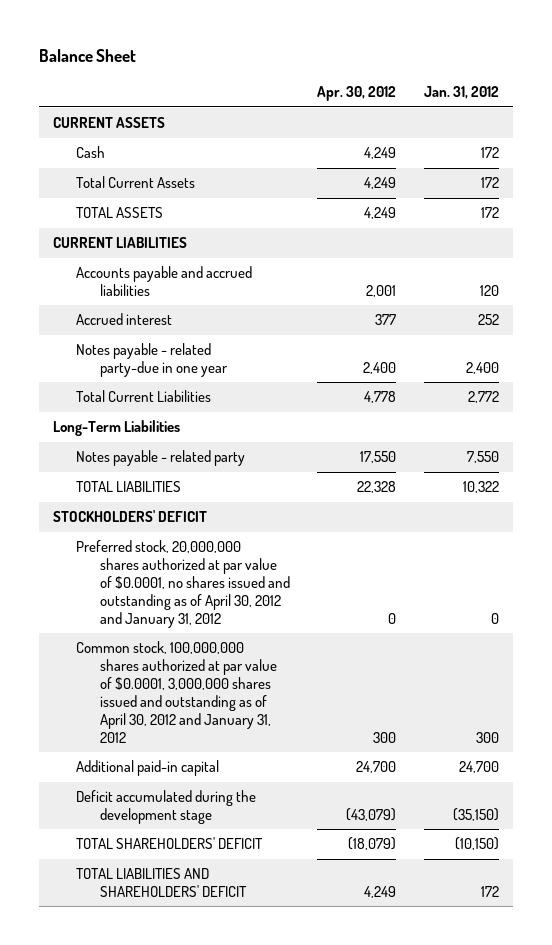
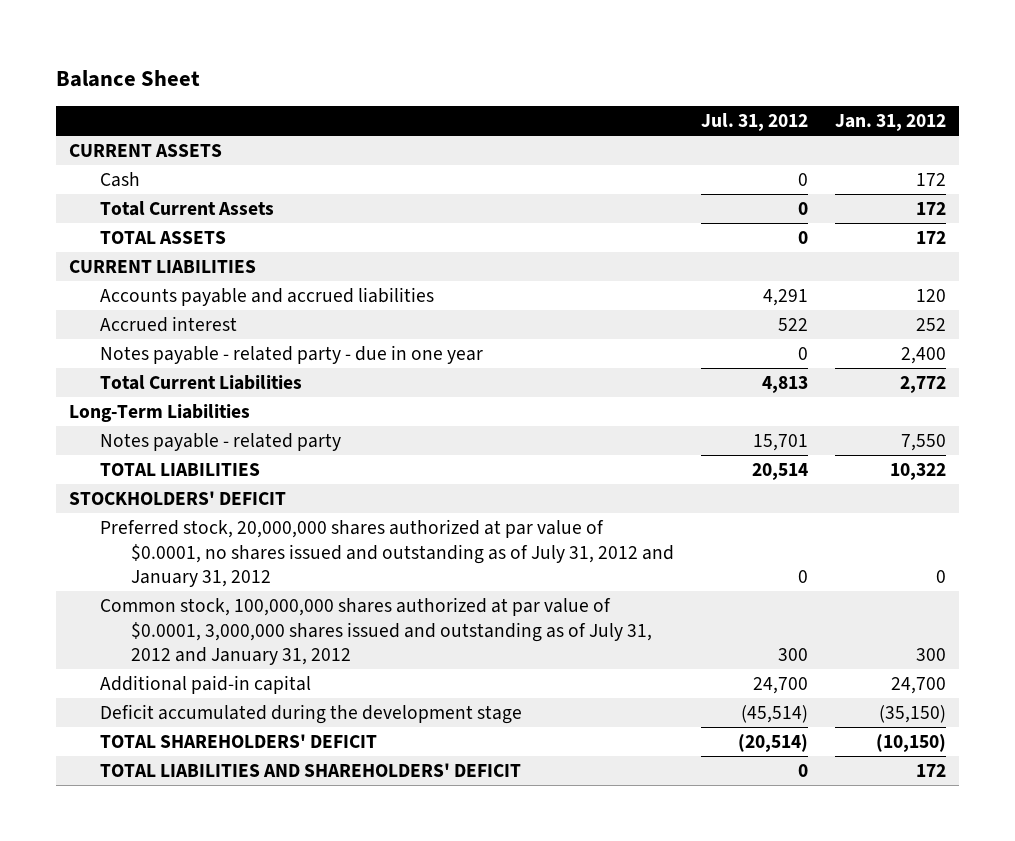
- | Apr. 30, 2012 | Jan. 31, 2012
+ | Jul. 31, 2012 | Jan. 31, 2012
- Notes payable - related party-due in one year | 2,400 | 2,400
+ Notes payable - related party - due in one year | 0 | 2,400
- Preferred stock, 20,000,000 shares authorized at par value of $0.0001, no shares issued and outstanding as of April 30, 2012 and January 31, 2012 | 0 | 0
- Common stock, 100,000,000 shares authorized at par value of $0.0001, 3,000,000 shares issued and outstanding as of April 30, 2012 and January 31, 2012 | 300 | 300
+ Preferred stock, 20,000,000 shares authorized at par value of $0.0001, no shares issued and outstanding as of July 31, 2012 and January 31, 2012 | 0 | 0
+ Common stock, 100,000,000 shares authorized at par value of $0.0001, 3,000,000 shares issued and outstanding as of July 31, 2012 and January 31, 2012 | 300 | 300

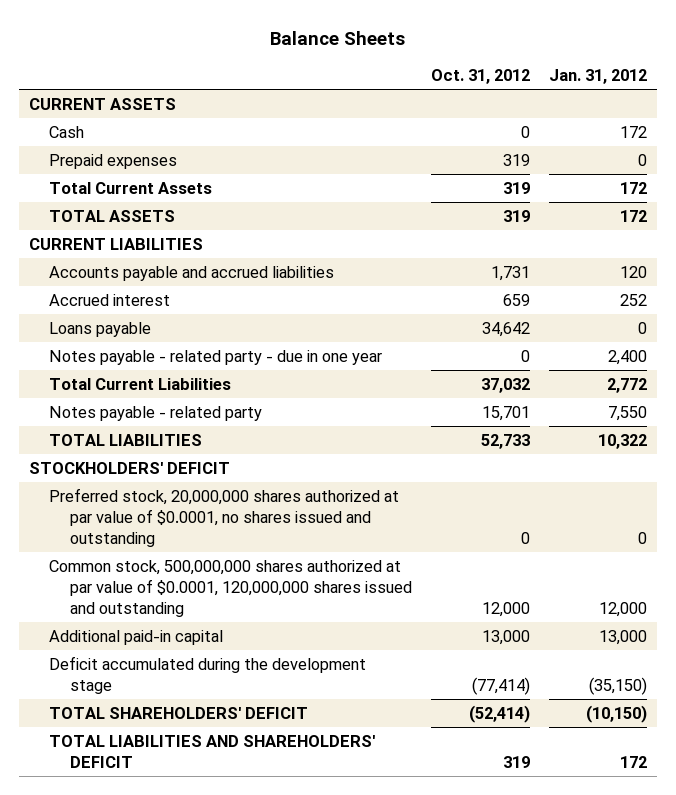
- Balance Sheet
+ Balance Sheets
- | Jul. 31, 2012 | Jan. 31, 2012
+ | Oct. 31, 2012 | Jan. 31, 2012
+ Prepaid expenses | 319 | 0
+ Loans payable | 34,642 | 0
- Long-Term Liabilities
- Preferred stock, 20,000,000 shares authorized at par value of $0.0001, no shares issued and outstanding as of July 31, 2012 and January 31, 2012 | 0 | 0
- Common stock, 100,000,000 shares authorized at par value of $0.0001, 3,000,000 shares issued and outstanding as of July 31, 2012 and January 31, 2012 | 300 | 300
- Additional paid-in capital | 24,700 | 24,700
+ Preferred stock, 20,000,000 shares authorized at par value of $0.0001, no shares issued and outstanding | 0 | 0
+ Common stock, 500,000,000 shares authorized at par value of $0.0001, 120,000,000 shares issued and outstanding | 12,000 | 12,000
+ Additional paid-in capital | 13,000 | 13,000

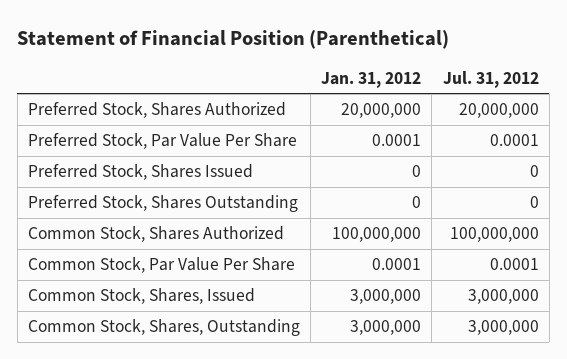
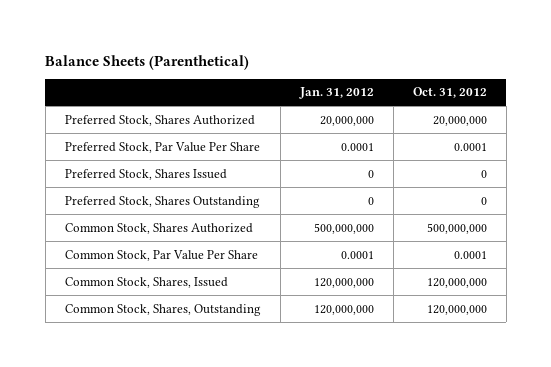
- Statement of Financial Position (Parenthetical)
+ Balance Sheets (Parenthetical)
- | Jan. 31, 2012 | Jul. 31, 2012
+ | Jan. 31, 2012 | Oct. 31, 2012
- Common Stock, Shares Authorized | 100,000,000 | 100,000,000
+ Common Stock, Shares Authorized | 500,000,000 | 500,000,000
- Common Stock, Shares, Issued | 3,000,000 | 3,000,000
- Common Stock, Shares, Outstanding | 3,000,000 | 3,000,000
+ Common Stock, Shares, Issued | 120,000,000 | 120,000,000
+ Common Stock, Shares, Outstanding | 120,000,000 | 120,000,000

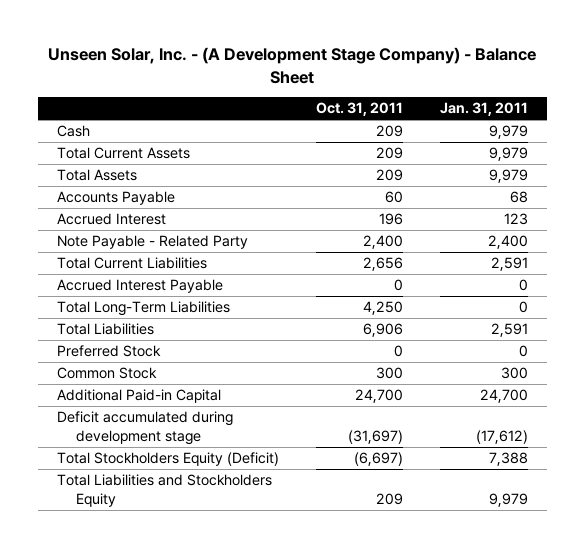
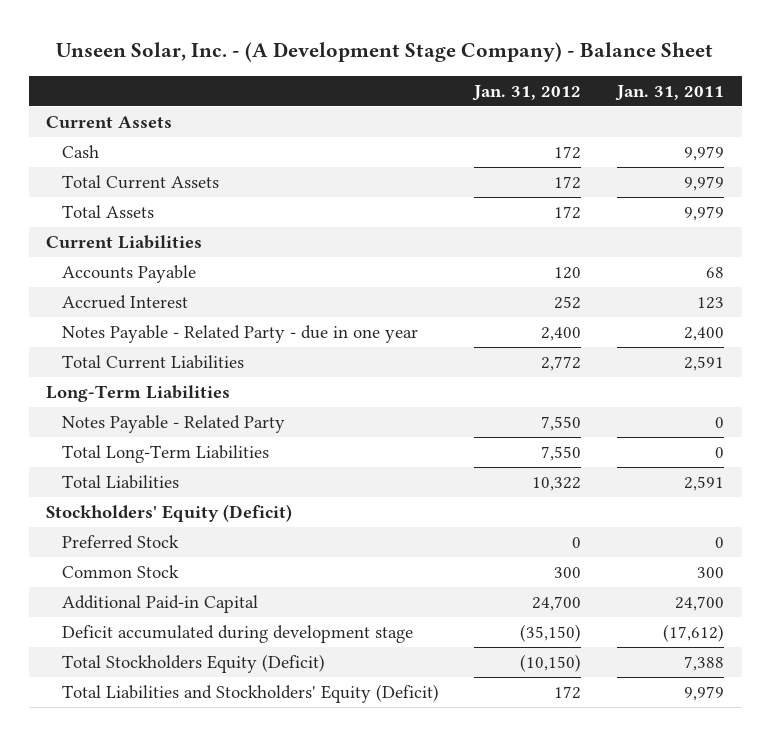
- | Oct. 31, 2011 | Jan. 31, 2011
+ | Jan. 31, 2012 | Jan. 31, 2011
+ Current Assets
+ Current Liabilities
- Note Payable - Related Party | 2,400 | 2,400
+ Notes Payable - Related Party - due in one year | 2,400 | 2,400
- Accrued Interest Payable | 0 | 0
+ Long-Term Liabilities
+ Notes Payable - Related Party | 7,550 | 0
+ Stockholders' Equity (Deficit)
- Total Liabilities and Stockholders Equity | 209 | 9,979
+ Total Liabilities and Stockholders' Equity (Deficit) | 172 | 9,979

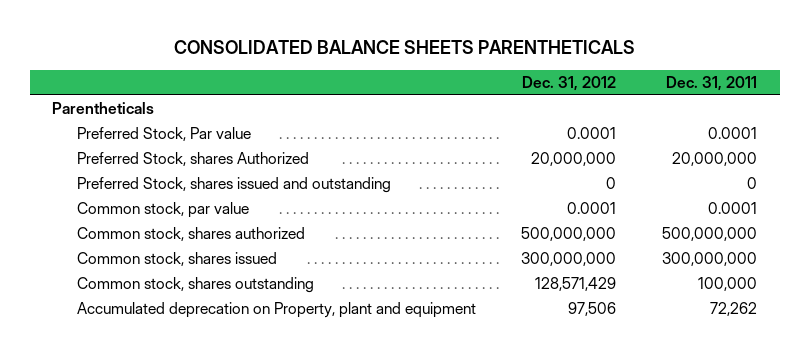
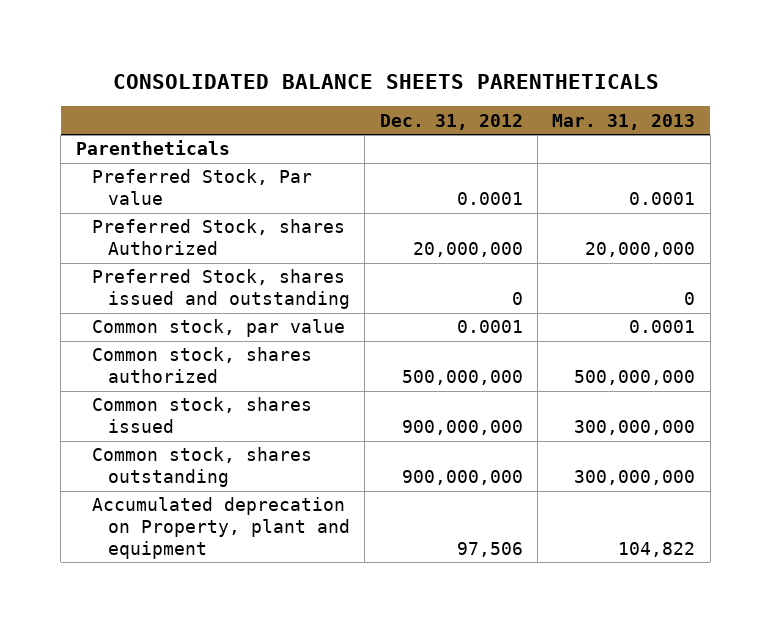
- | Dec. 31, 2012 | Dec. 31, 2011
+ | Dec. 31, 2012 | Mar. 31, 2013
- Common stock, shares issued | 300,000,000 | 300,000,000
- Common stock, shares outstanding | 128,571,429 | 100,000
+ Common stock, shares issued | 900,000,000 | 300,000,000
+ Common stock, shares outstanding | 900,000,000 | 300,000,000

